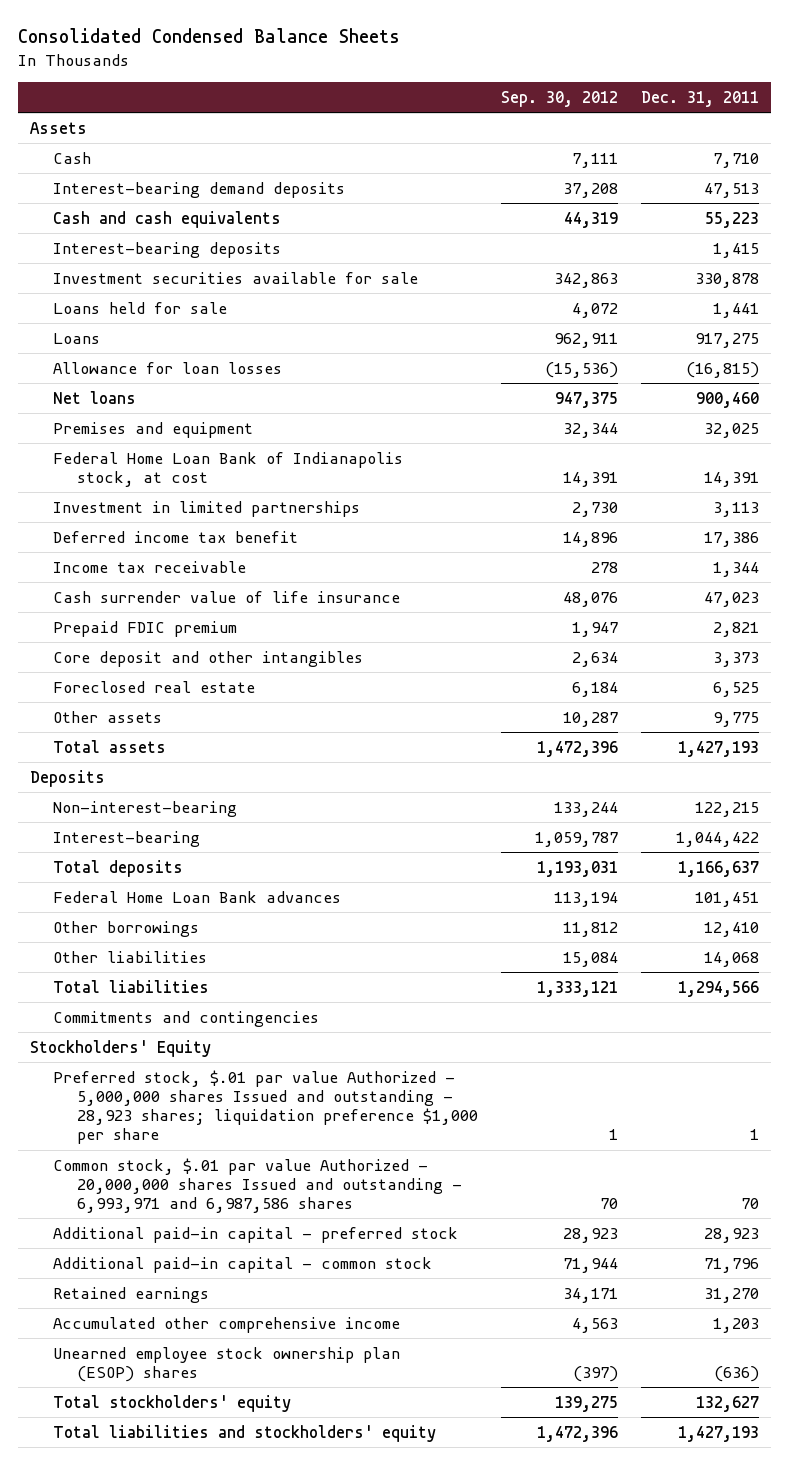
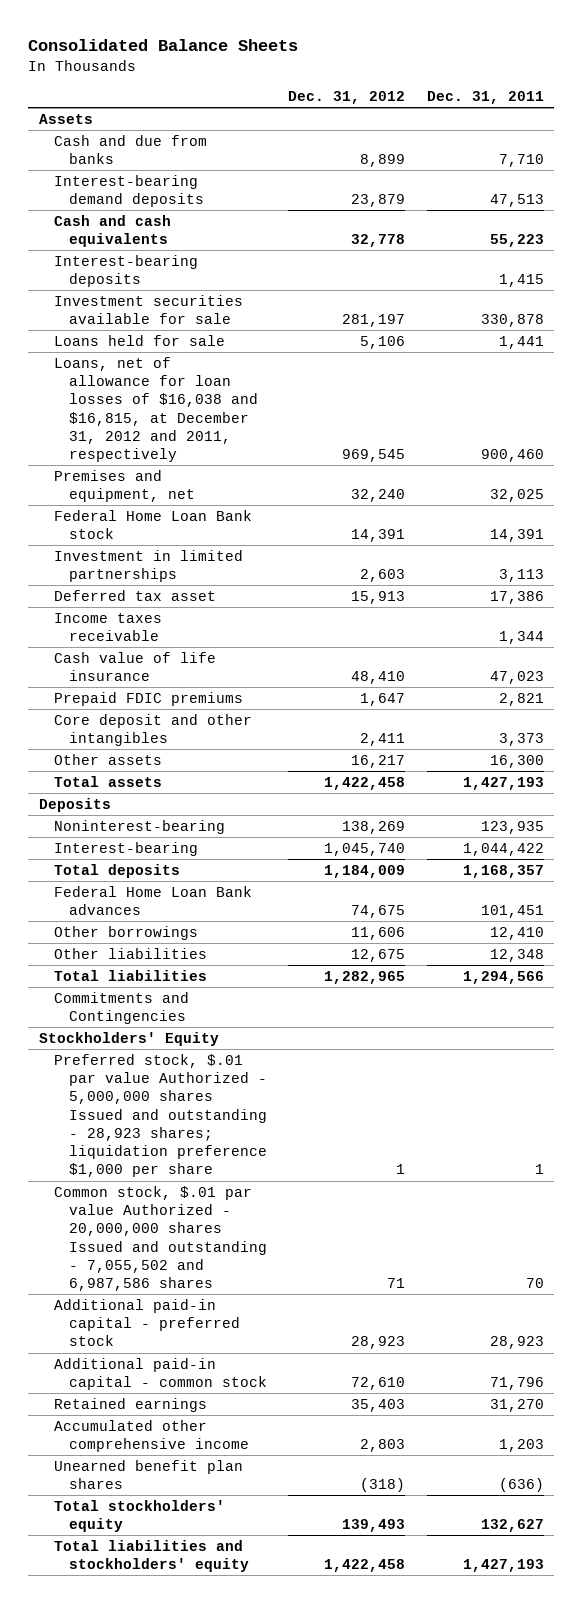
- Consolidated Condensed Balance Sheets
+ Consolidated Balance Sheets
- | Sep. 30, 2012 | Dec. 31, 2011
+ | Dec. 31, 2012 | Dec. 31, 2011
- Cash | 7,111 | 7,710
+ Cash and due from banks | 8,899 | 7,710
- Loans | 962,911 | 917,275
- Allowance for loan losses | (15,536) | (16,815)
- Net loans | 947,375 | 900,460
- Premises and equipment | 32,344 | 32,025
- Federal Home Loan Bank of Indianapolis stock, at cost | 14,391 | 14,391
+ Loans, net of allowance for loan losses of $16,038 and $16,815, at December 31, 2012 and 2011, respectively | 969,545 | 900,460
+ Premises and equipment, net | 32,240 | 32,025
+ Federal Home Loan Bank stock | 14,391 | 14,391
- Deferred income tax benefit | 14,896 | 17,386
- Income tax receivable | 278 | 1,344
- Cash surrender value of life insurance | 48,076 | 47,023
- Prepaid FDIC premium | 1,947 | 2,821
+ Deferred tax asset | 15,913 | 17,386
+ Income taxes receivable | | 1,344
+ Cash value of life insurance | 48,410 | 47,023
+ Prepaid FDIC premiums | 1,647 | 2,821
- Foreclosed real estate | 6,184 | 6,525
- Other assets | 10,287 | 9,775
+ Other assets | 16,217 | 16,300
- Non-interest-bearing | 133,244 | 122,215
+ Noninterest-bearing | 138,269 | 123,935
- Total deposits | 1,193,031 | 1,166,637
+ Total deposits | 1,184,009 | 1,168,357
- Other liabilities | 15,084 | 14,068
+ Other liabilities | 12,675 | 12,348
- Commitments and contingencies
+ Commitments and Contingencies
- Common stock, $.01 par value Authorized - 20,000,000 shares Issued and outstanding - 6,993,971 and 6,987,586 shares | 70 | 70
+ Common stock, $.01 par value Authorized - 20,000,000 shares Issued and outstanding - 7,055,502 and 6,987,586 shares | 71 | 70
- Unearned employee stock ownership plan (ESOP) shares | (397) | (636)
+ Unearned benefit plan shares | (318) | (636)

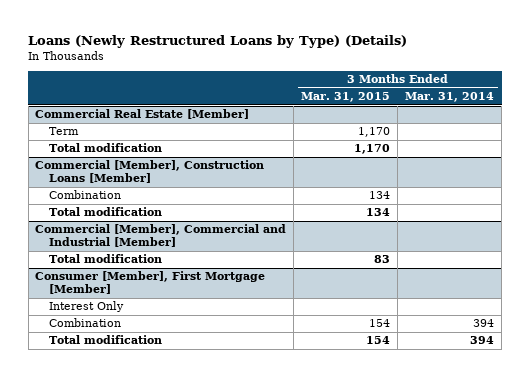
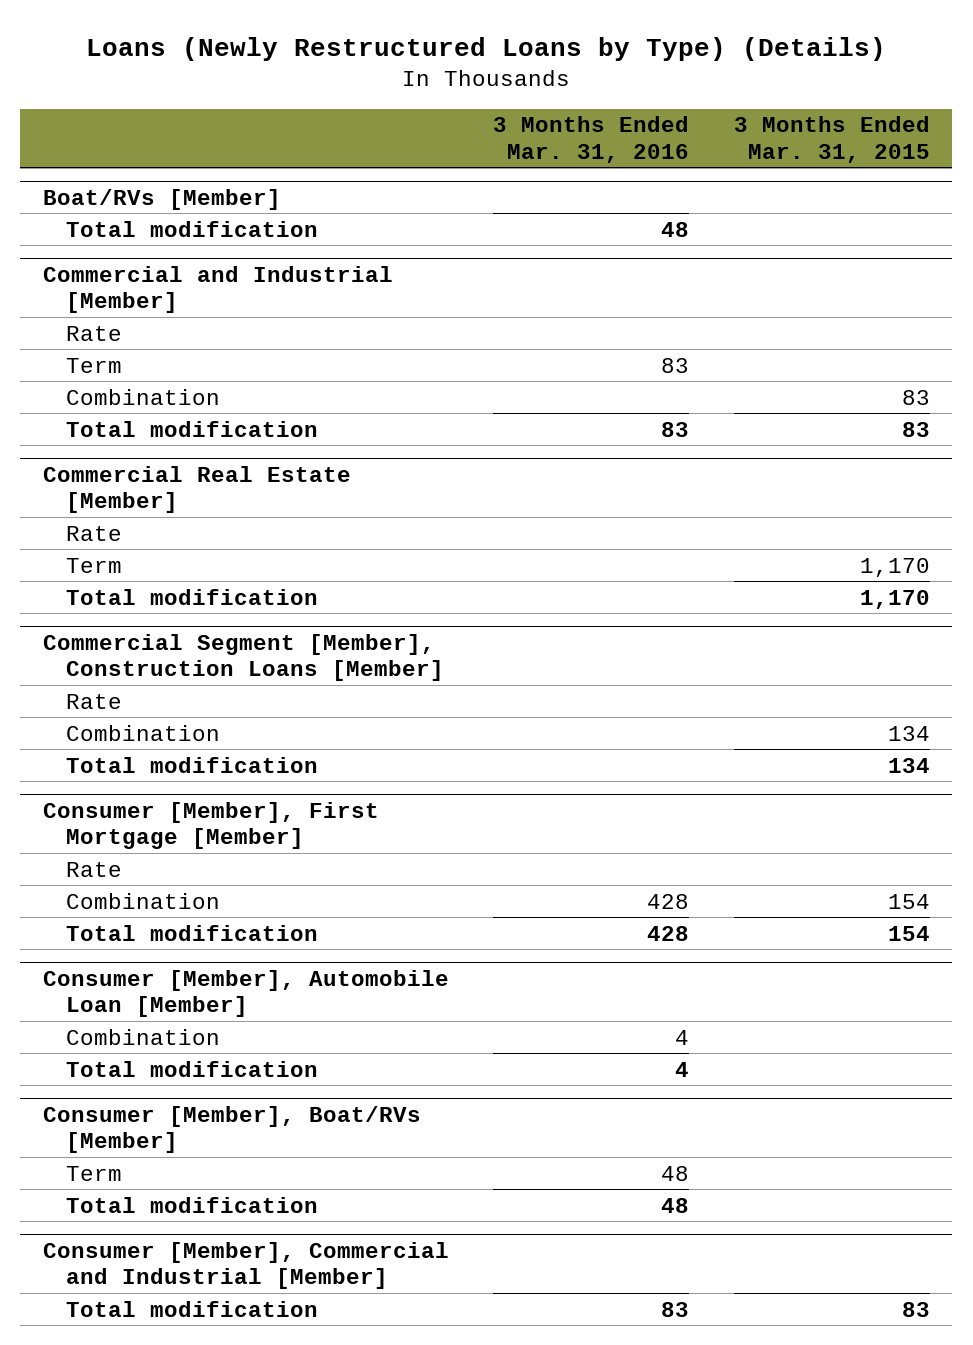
- | 3 Months Ended Mar. 31, 2015 | 3 Months Ended Mar. 31, 2014
+ | 3 Months Ended Mar. 31, 2016 | 3 Months Ended Mar. 31, 2015
+ Boat/RVs [Member]
+ Total modification | 48 |
+ Commercial and Industrial [Member]
+ Rate
+ Term | 83 |
+ Combination | | 83
+ Total modification | 83 | 83
@ Commercial Real Estate [Member]
+ Rate
- Commercial [Member], Construction Loans [Member]
+ Commercial Segment [Member], Construction Loans [Member]
+ Rate
- Commercial [Member], Commercial and Industrial [Member]
- Total modification | 83 |
@ Consumer [Member], First Mortgage [Member]
- Interest Only
+ Rate
+ Consumer [Member], Automobile Loan [Member]
+ Combination | 4 |
+ Total modification | 4 |
+ Consumer [Member], Boat/RVs [Member]
+ Term | 48 |
+ Total modification | 48 |
+ Consumer [Member], Commercial and Industrial [Member]
+ Total modification | 83 | 83

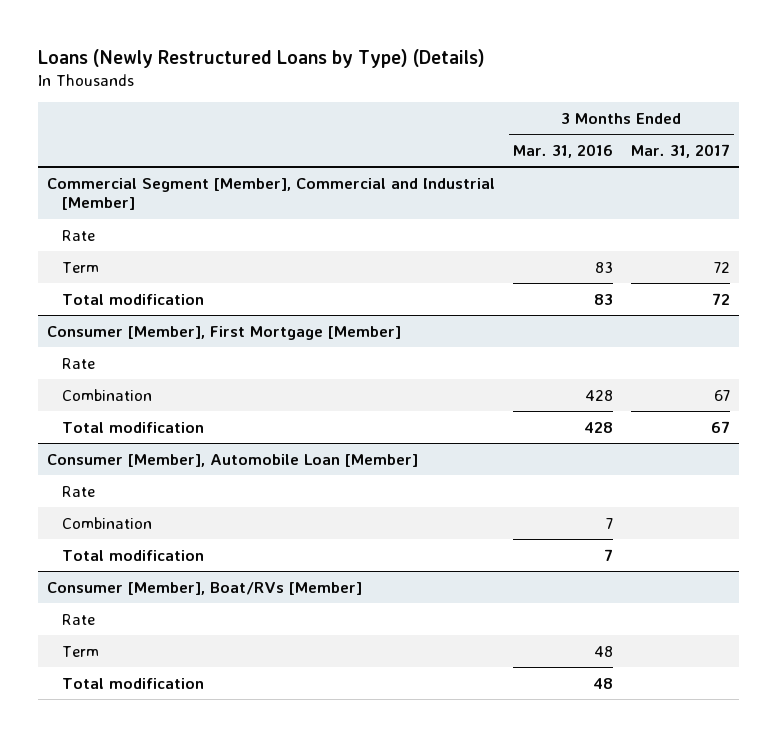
- | 3 Months Ended Mar. 31, 2016 | 3 Months Ended Mar. 31, 2015
+ | 3 Months Ended Mar. 31, 2016 | 3 Months Ended Mar. 31, 2017
- Boat/RVs [Member]
- Total modification | 48 |
- Commercial and Industrial [Member]
+ Commercial Segment [Member], Commercial and Industrial [Member]
- Combination | | 83
- Commercial Real Estate [Member]
- Rate
- Term | | 1,170
- Total modification | | 1,170
- Commercial Segment [Member], Construction Loans [Member]
- Rate
- Combination | | 134
- Total modification | | 134
@ Consumer [Member], Automobile Loan [Member]
- Combination | 4 |
- Total modification | 4 |
+ Rate
+ Combination | 7 |
+ Total modification | 7 |
@ Consumer [Member], Boat/RVs [Member]
+ Rate
- Consumer [Member], Commercial and Industrial [Member]
- Total modification | 83 | 83

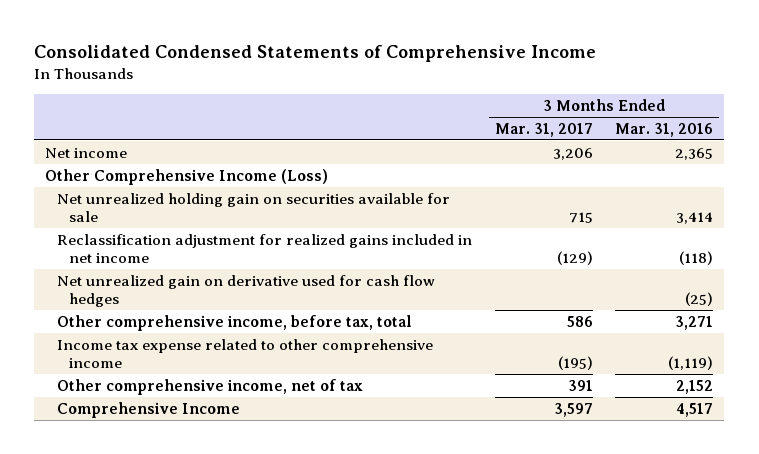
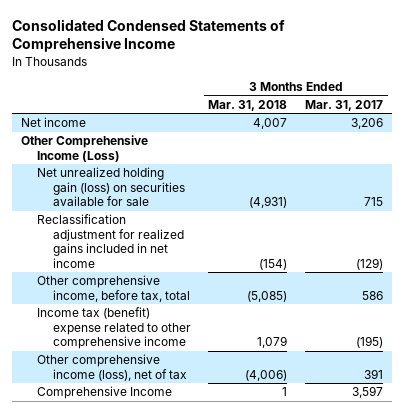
- | 3 Months Ended Mar. 31, 2017 | 3 Months Ended Mar. 31, 2016
+ | 3 Months Ended Mar. 31, 2018 | 3 Months Ended Mar. 31, 2017
- Net unrealized holding gain on securities available for sale | 715 | 3,414
+ Net unrealized holding gain (loss) on securities available for sale | (4,931) | 715
- Net unrealized gain on derivative used for cash flow hedges | | (25)
- Income tax expense related to other comprehensive income | (195) | (1,119)
- Other comprehensive income, net of tax | 391 | 2,152
+ Income tax (benefit) expense related to other comprehensive income | 1,079 | (195)
+ Other comprehensive income (loss), net of tax | (4,006) | 391

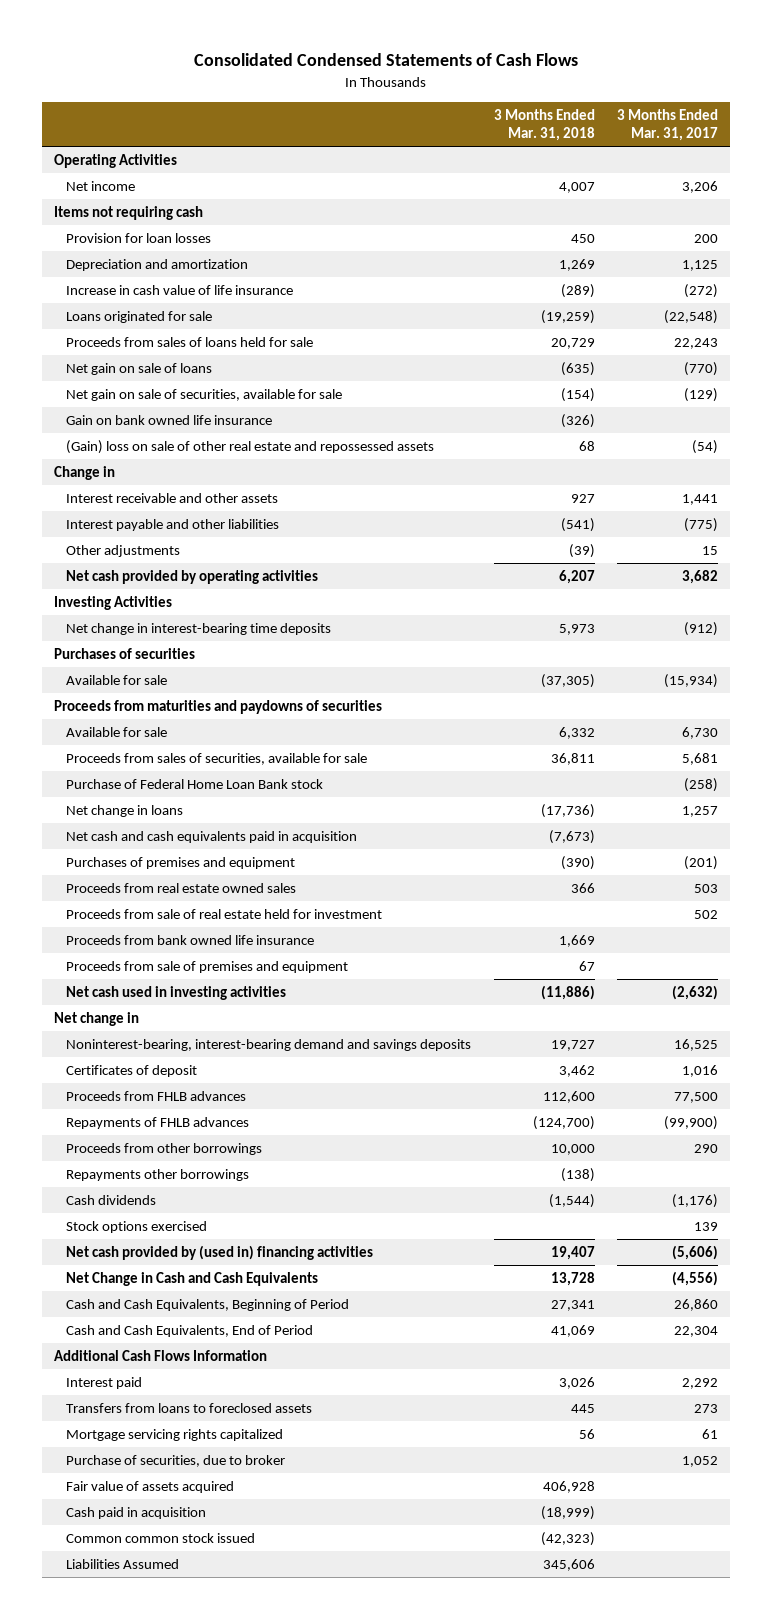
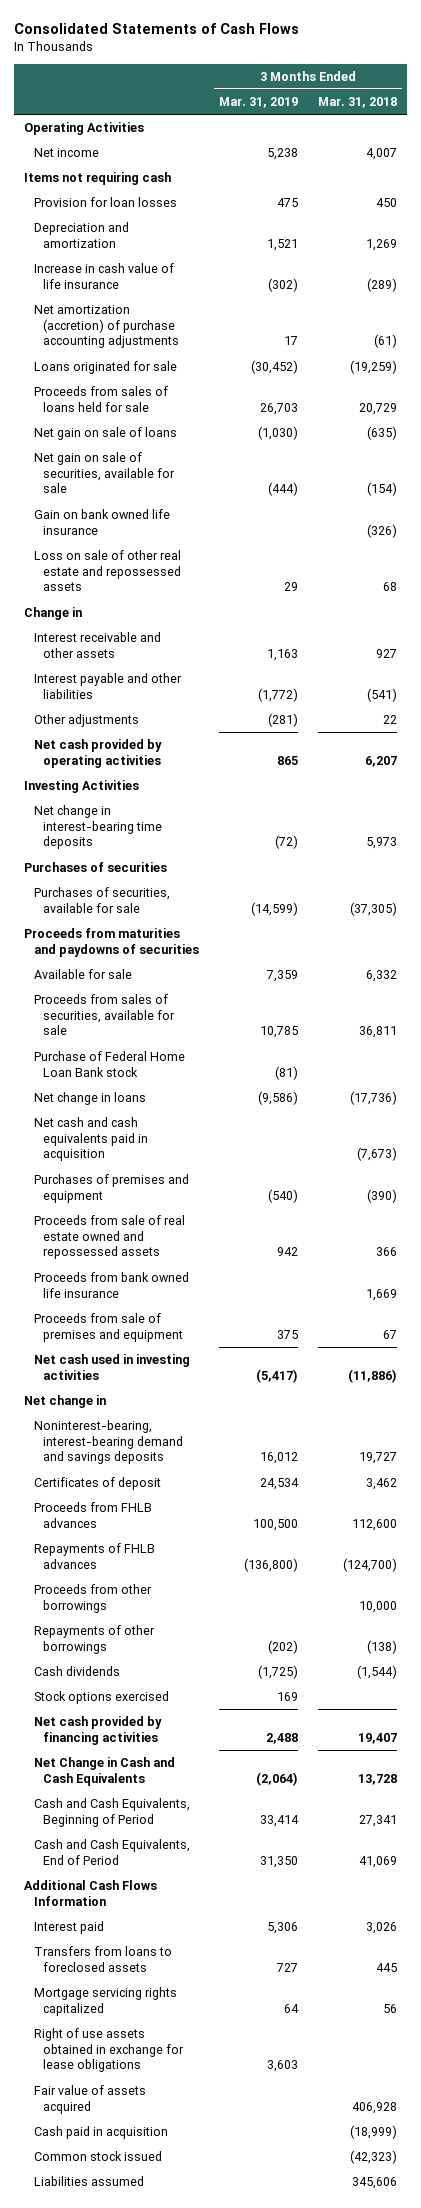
- Consolidated Condensed Statements of Cash Flows
+ Consolidated Statements of Cash Flows
- | 3 Months Ended Mar. 31, 2018 | 3 Months Ended Mar. 31, 2017
+ | 3 Months Ended Mar. 31, 2019 | 3 Months Ended Mar. 31, 2018
+ Net amortization (accretion) of purchase accounting adjustments | 17 | (61)
- (Gain) loss on sale of other real estate and repossessed assets | 68 | (54)
+ Loss on sale of other real estate and repossessed assets | 29 | 68
- Other adjustments | (39) | 15
+ Other adjustments | (281) | 22
- Available for sale | (37,305) | (15,934)
+ Purchases of securities, available for sale | (14,599) | (37,305)
- Proceeds from real estate owned sales | 366 | 503
- Proceeds from sale of real estate held for investment | | 502
+ Proceeds from sale of real estate owned and repossessed assets | 942 | 366
- Repayments other borrowings | (138) |
+ Repayments of other borrowings | (202) | (138)
- Net cash provided by (used in) financing activities | 19,407 | (5,606)
+ Net cash provided by financing activities | 2,488 | 19,407
- Purchase of securities, due to broker | | 1,052
+ Right of use assets obtained in exchange for lease obligations | 3,603 |
- Common common stock issued | (42,323) |
- Liabilities Assumed | 345,606 |
+ Common stock issued | | (42,323)
+ Liabilities assumed | | 345,606

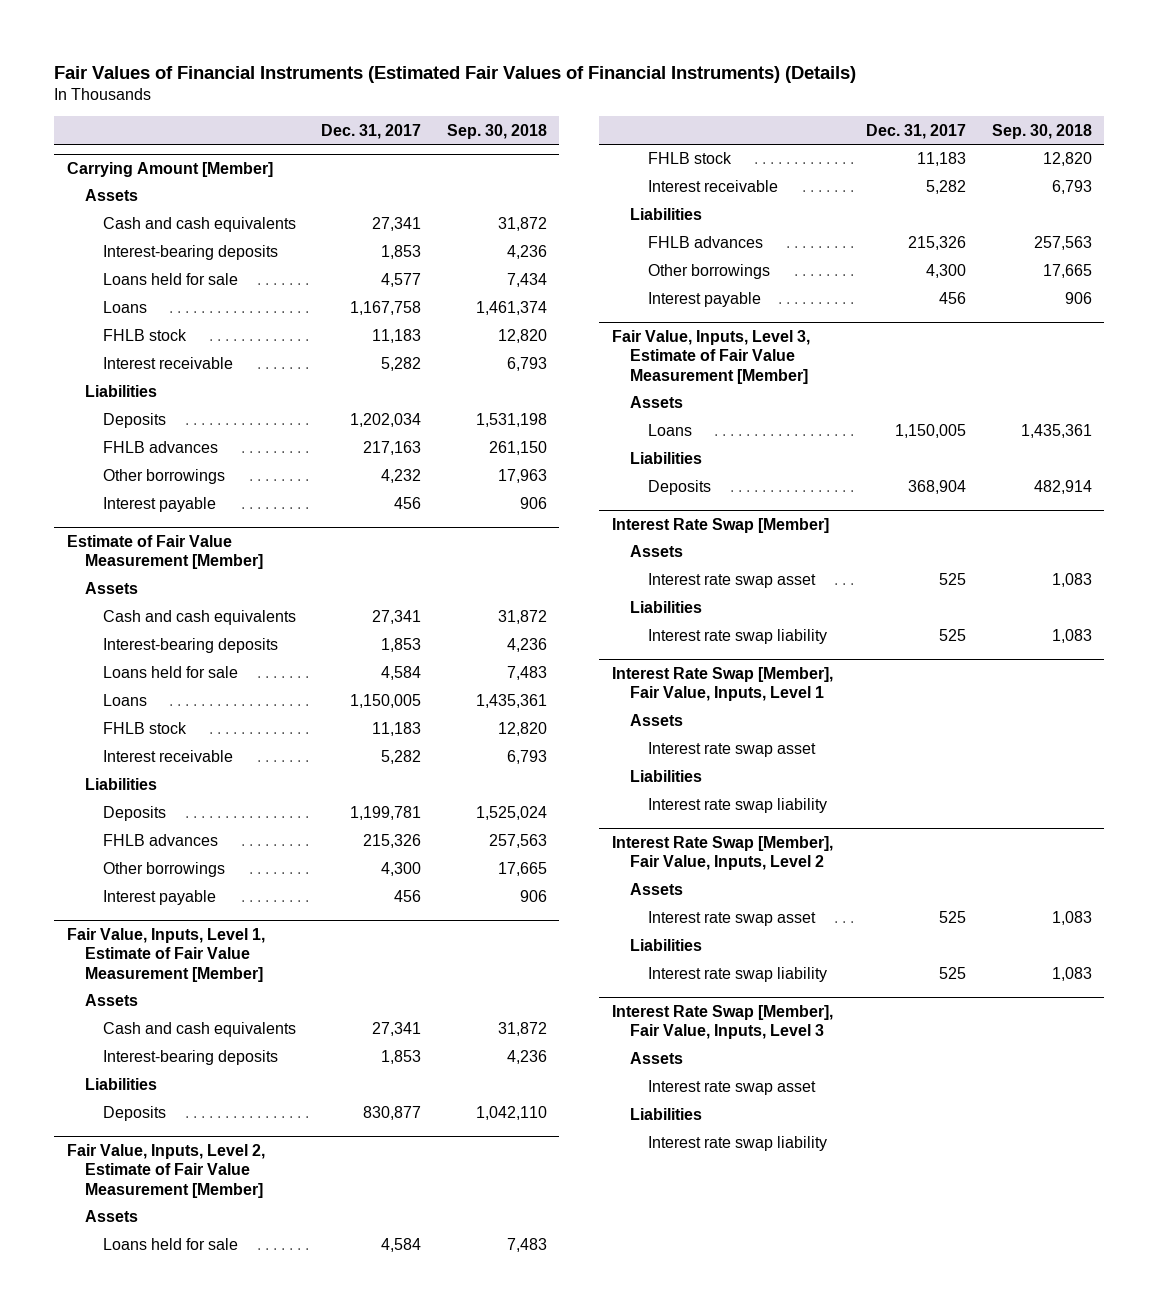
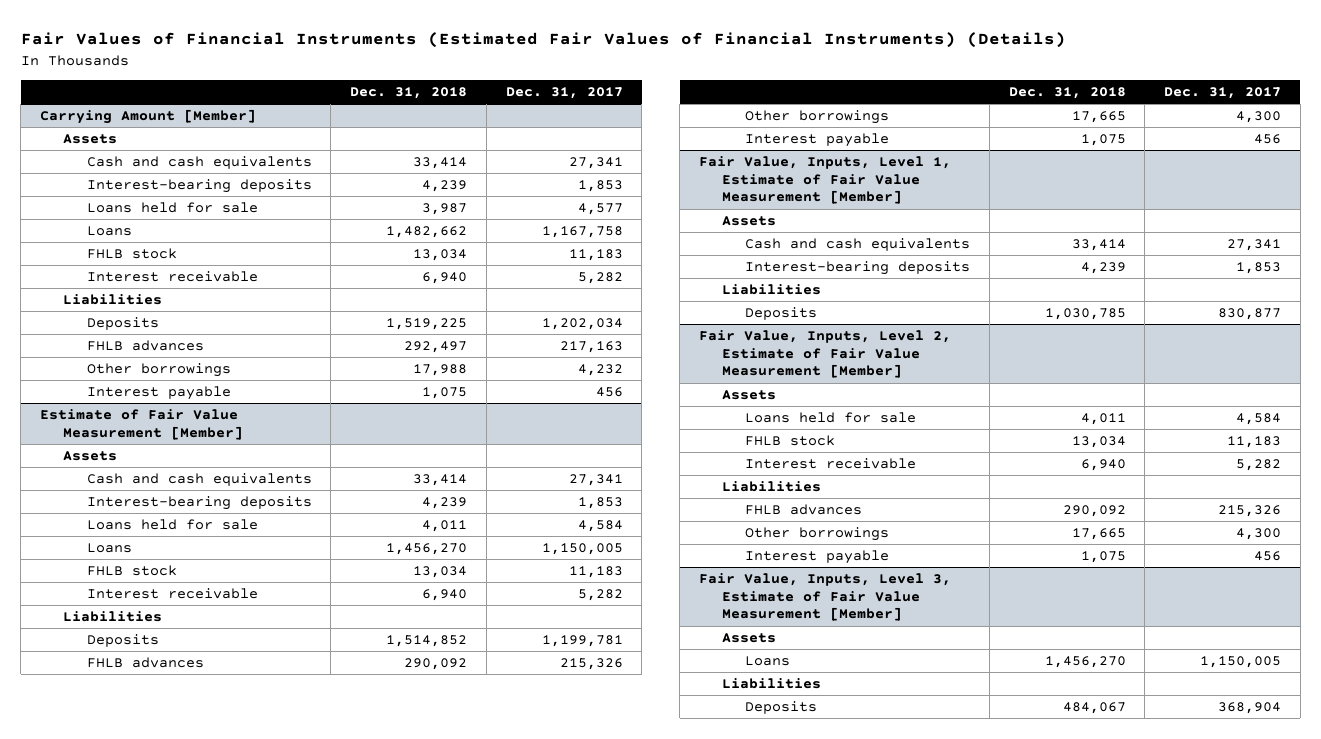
- | Dec. 31, 2017 | Sep. 30, 2018
+ | Dec. 31, 2018 | Dec. 31, 2017
- Interest Rate Swap [Member]
- Assets
- Interest rate swap asset | 525 | 1,083
- Liabilities
- Interest rate swap liability | 525 | 1,083
- Interest Rate Swap [Member], Fair Value, Inputs, Level 1
- Assets
- Interest rate swap asset
- Liabilities
- Interest rate swap liability
- Interest Rate Swap [Member], Fair Value, Inputs, Level 2
- Assets
- Interest rate swap asset | 525 | 1,083
- Liabilities
- Interest rate swap liability | 525 | 1,083
- Interest Rate Swap [Member], Fair Value, Inputs, Level 3
- Assets
- Interest rate swap asset
- Liabilities
- Interest rate swap liability

